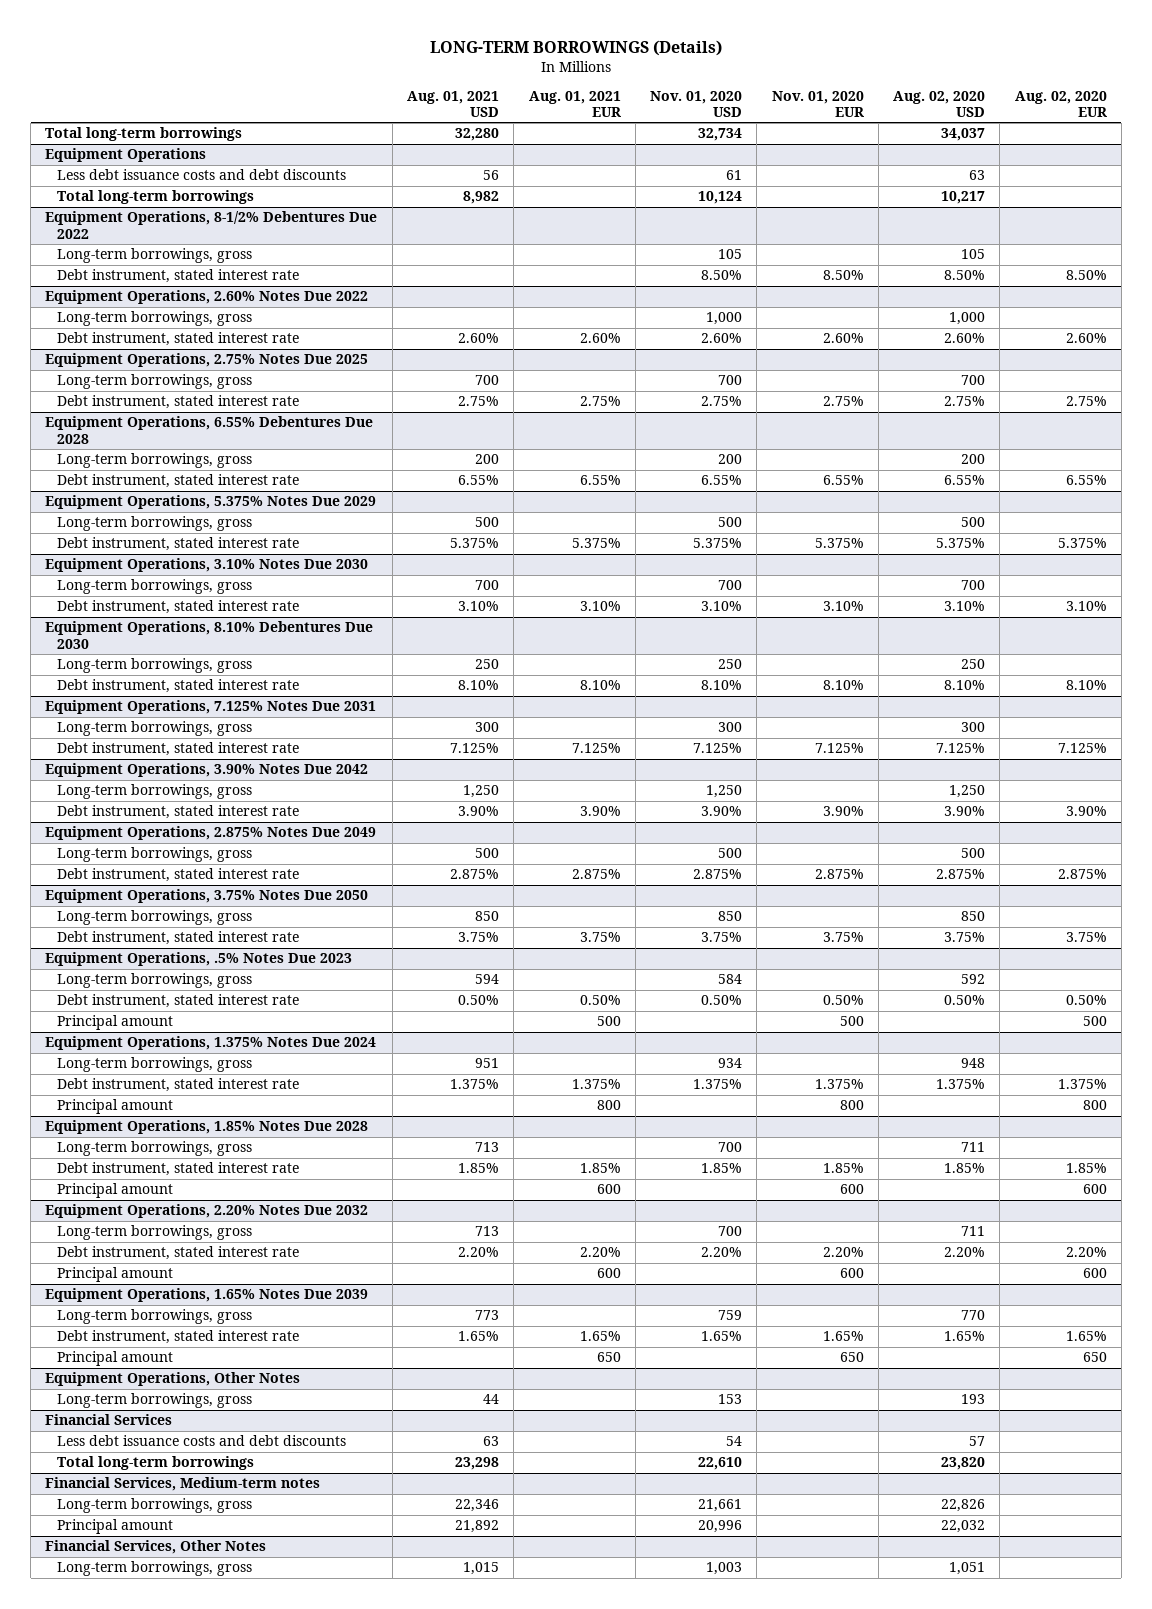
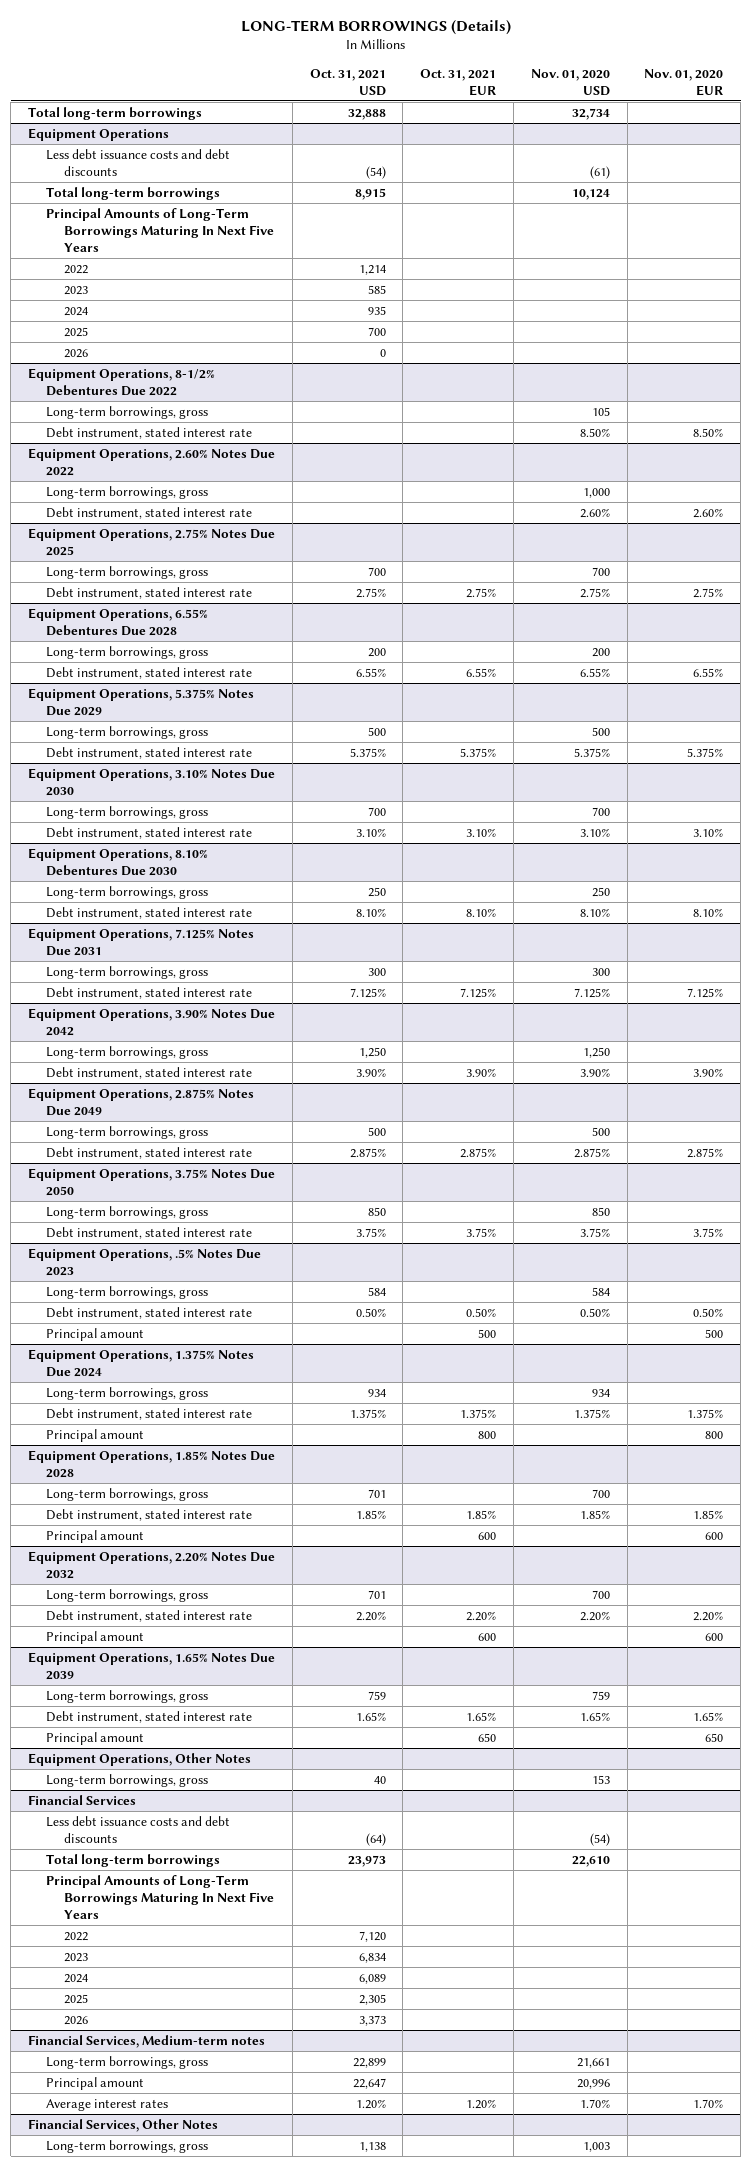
- | Aug. 01, 2021 USD | Aug. 01, 2021 EUR | Nov. 01, 2020 USD | Nov. 01, 2020 EUR | Aug. 02, 2020 USD | Aug. 02, 2020 EUR
+ | Oct. 31, 2021 USD | Oct. 31, 2021 EUR | Nov. 01, 2020 USD | Nov. 01, 2020 EUR
@ Equipment Operations
- Less debt issuance costs and debt discounts | 56 | | 61 | | 63 |
+ Less debt issuance costs and debt discounts | (54) | | (61) |
+ Principal Amounts of Long-Term Borrowings Maturing In Next Five Years
+ 2022 | 1,214 | | |
+ 2023 | 585 | | |
+ 2024 | 935 | | |
+ 2025 | 700 | | |
+ 2026 | 0 | | |
@ Financial Services
- Less debt issuance costs and debt discounts | 63 | | 54 | | 57 |
+ Less debt issuance costs and debt discounts | (64) | | (54) |
+ Principal Amounts of Long-Term Borrowings Maturing In Next Five Years
+ 2022 | 7,120 | | |
+ 2023 | 6,834 | | |
+ 2024 | 6,089 | | |
+ 2025 | 2,305 | | |
+ 2026 | 3,373 | | |
@ Financial Services, Medium-term notes
+ Average interest rates | 1.20% | 1.20% | 1.70% | 1.70%

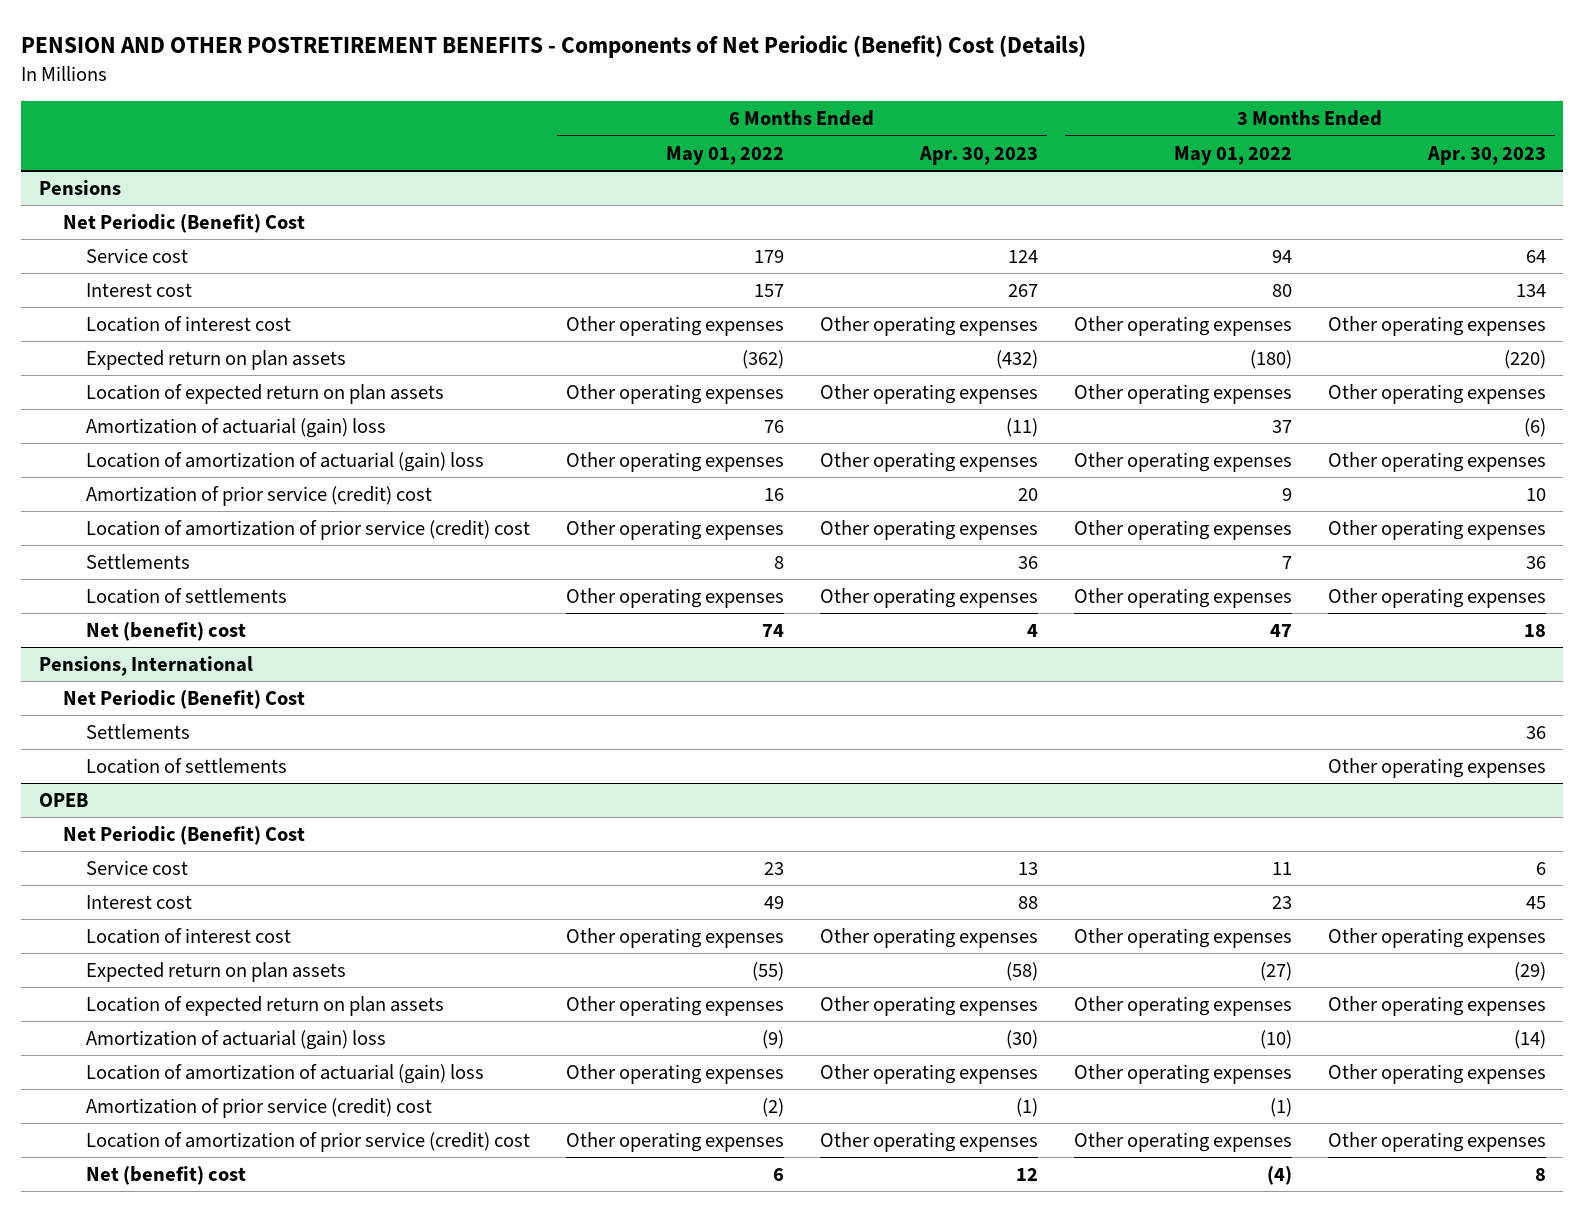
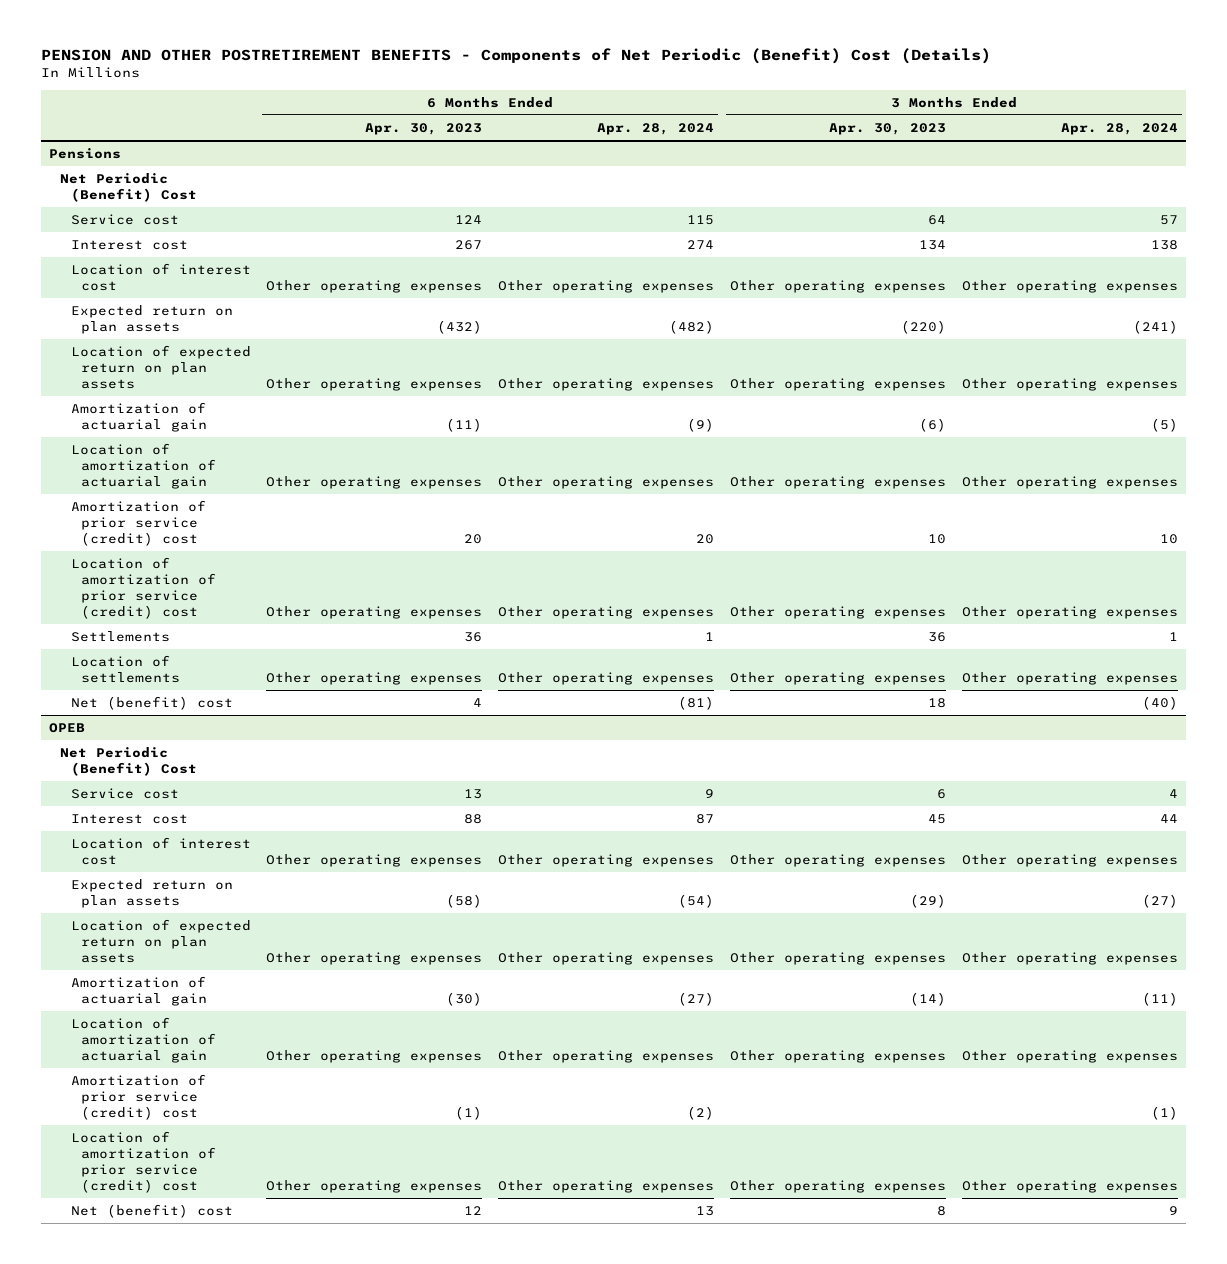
- | 6 Months Ended May 01, 2022 | 6 Months Ended Apr. 30, 2023 | 3 Months Ended May 01, 2022 | 3 Months Ended Apr. 30, 2023
+ | 6 Months Ended Apr. 30, 2023 | 6 Months Ended Apr. 28, 2024 | 3 Months Ended Apr. 30, 2023 | 3 Months Ended Apr. 28, 2024
@ Pensions
- Amortization of actuarial (gain) loss | 76 | (11) | 37 | (6)
- Location of amortization of actuarial (gain) loss | Other operating expenses | Other operating expenses | Other operating expenses | Other operating expenses
+ Amortization of actuarial gain | (11) | (9) | (6) | (5)
+ Location of amortization of actuarial gain | Other operating expenses | Other operating expenses | Other operating expenses | Other operating expenses
- Pensions, International
- Net Periodic (Benefit) Cost
- Settlements | | | | 36
- Location of settlements | | | | Other operating expenses
@ OPEB
- Amortization of actuarial (gain) loss | (9) | (30) | (10) | (14)
- Location of amortization of actuarial (gain) loss | Other operating expenses | Other operating expenses | Other operating expenses | Other operating expenses
+ Amortization of actuarial gain | (30) | (27) | (14) | (11)
+ Location of amortization of actuarial gain | Other operating expenses | Other operating expenses | Other operating expenses | Other operating expenses

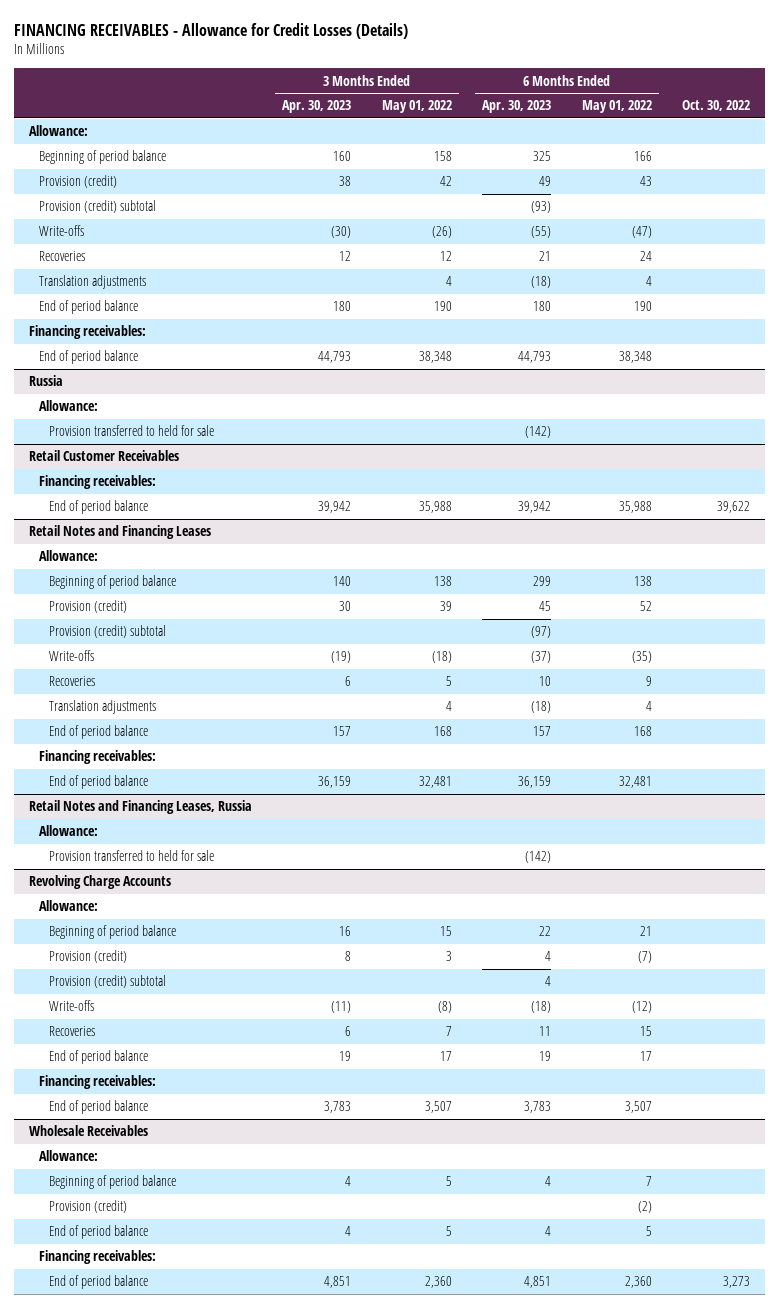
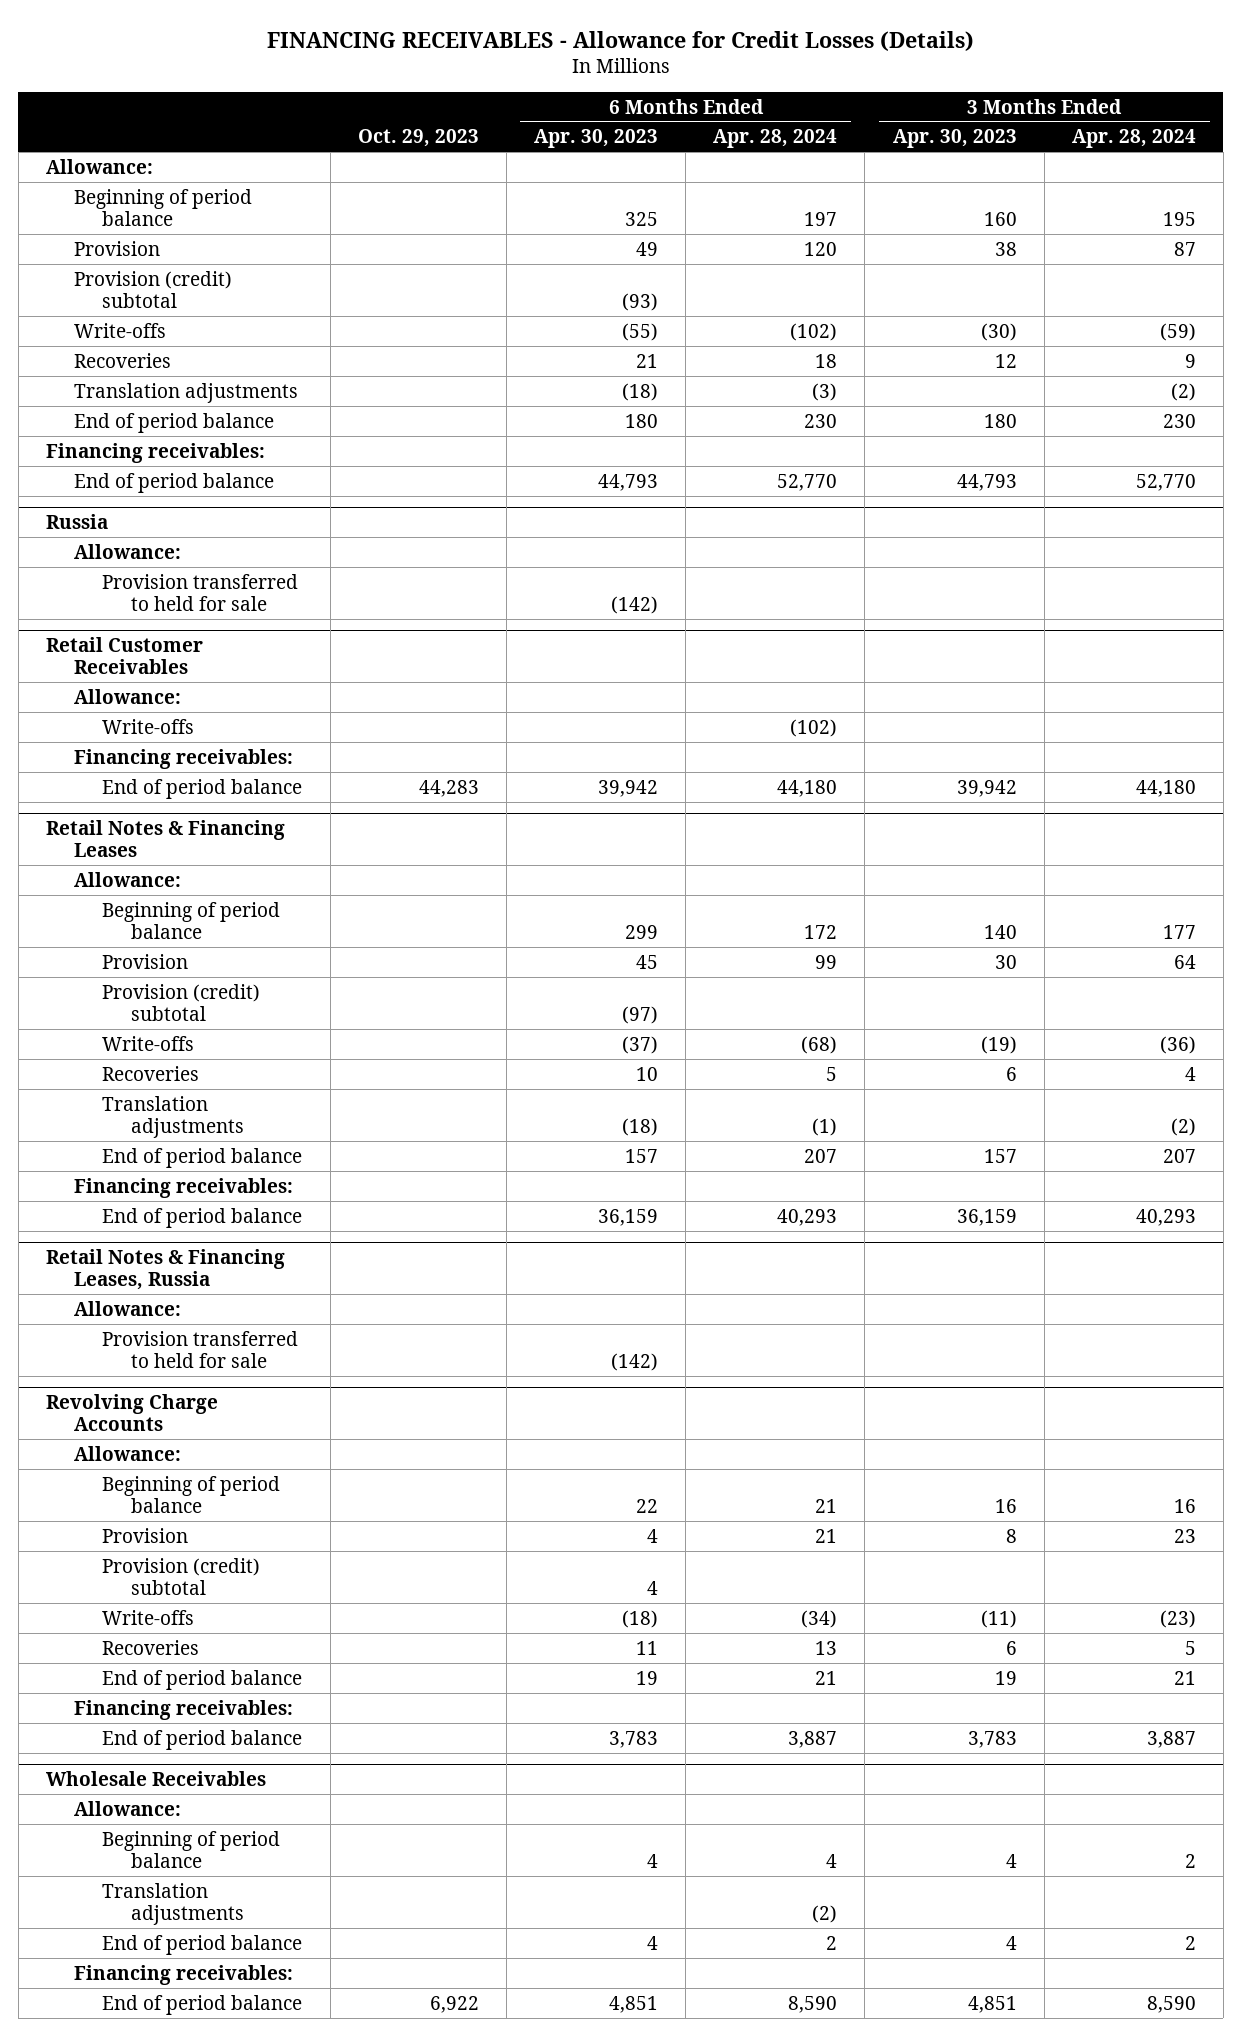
- | 3 Months Ended Apr. 30, 2023 | 3 Months Ended May 01, 2022 | 6 Months Ended Apr. 30, 2023 | 6 Months Ended May 01, 2022 | Oct. 30, 2022
+ | Oct. 29, 2023 | 6 Months Ended Apr. 30, 2023 | 6 Months Ended Apr. 28, 2024 | 3 Months Ended Apr. 30, 2023 | 3 Months Ended Apr. 28, 2024
- Provision (credit) | 38 | 42 | 49 | 43 |
+ Provision | | 49 | 120 | 38 | 87
@ Retail Customer Receivables
+ Allowance:
+ Write-offs | | | (102) | |
- Retail Notes and Financing Leases
+ Retail Notes & Financing Leases
- Provision (credit) | 30 | 39 | 45 | 52 |
+ Provision | | 45 | 99 | 30 | 64
- Retail Notes and Financing Leases, Russia
+ Retail Notes & Financing Leases, Russia
@ Revolving Charge Accounts
- Provision (credit) | 8 | 3 | 4 | (7) |
+ Provision | | 4 | 21 | 8 | 23
@ Wholesale Receivables
- Provision (credit) | | | | (2) |
+ Translation adjustments | | | (2) | |

